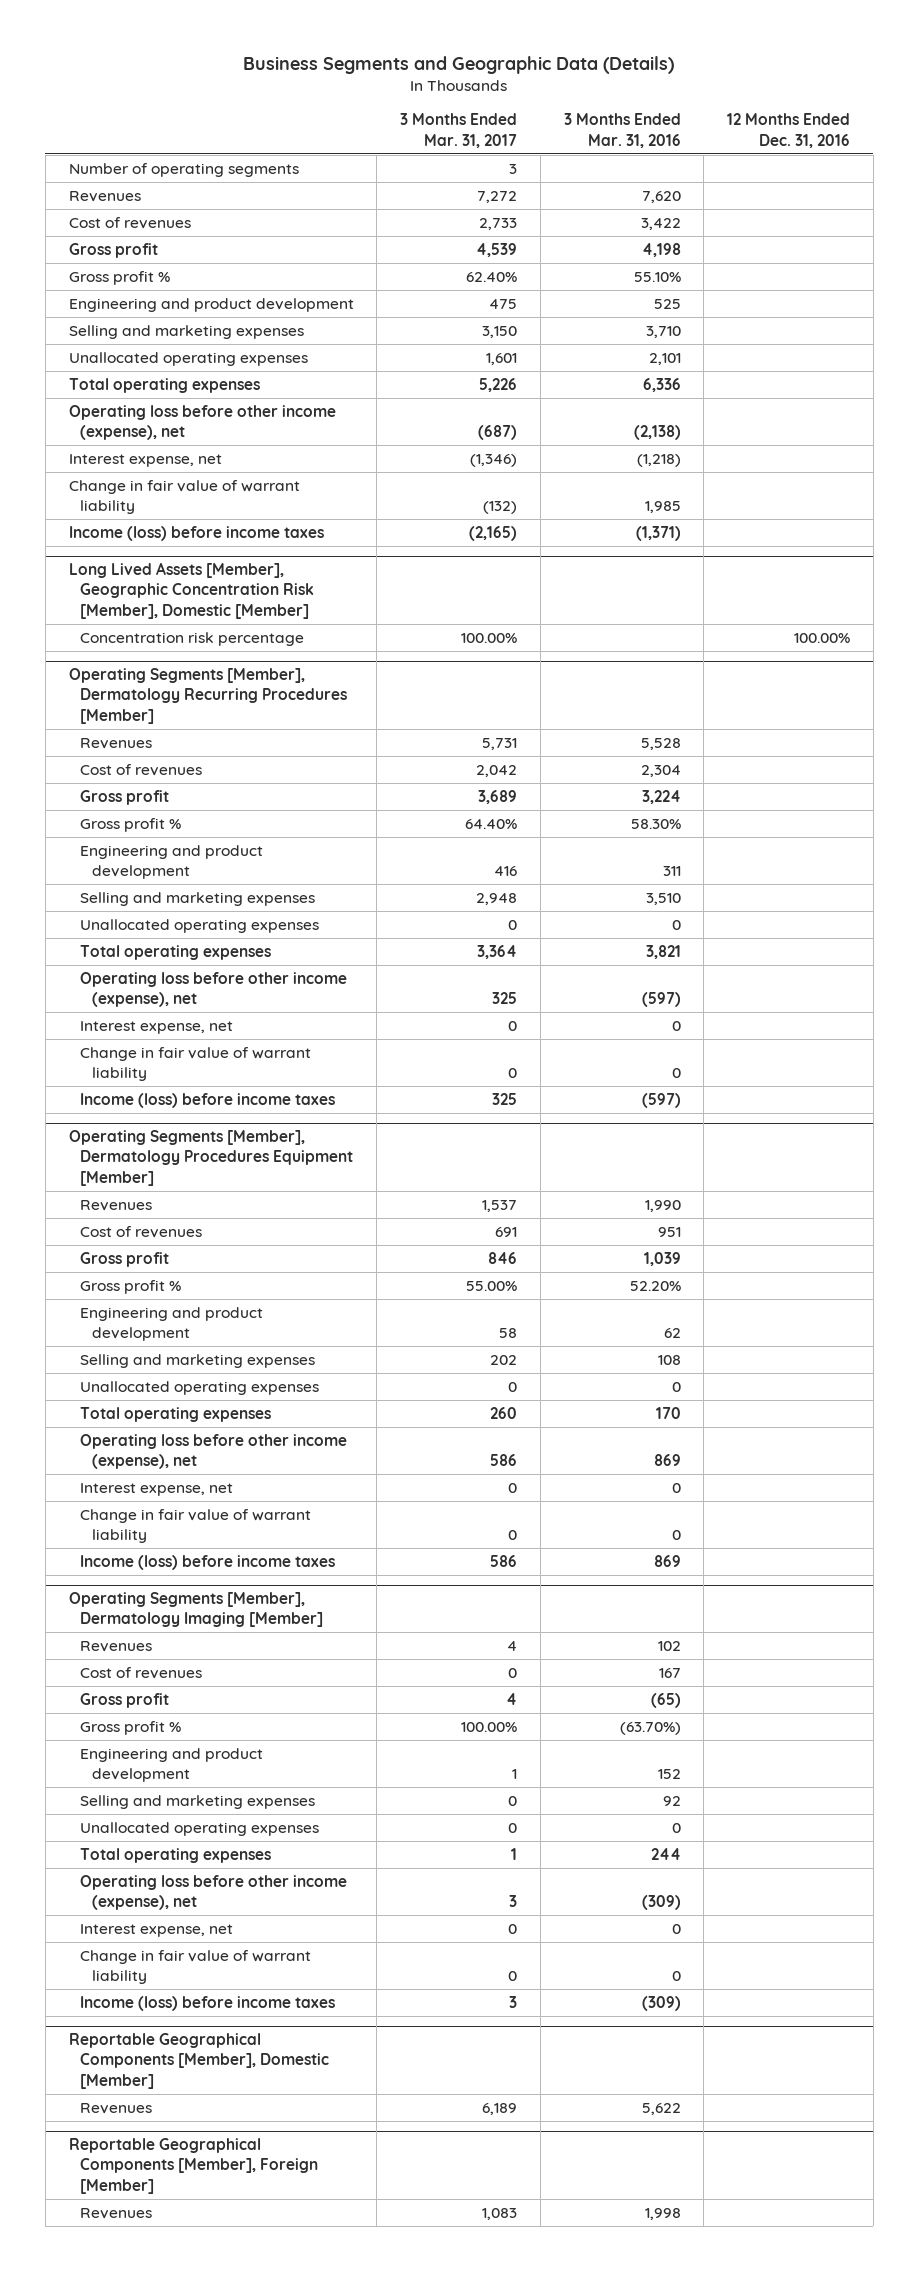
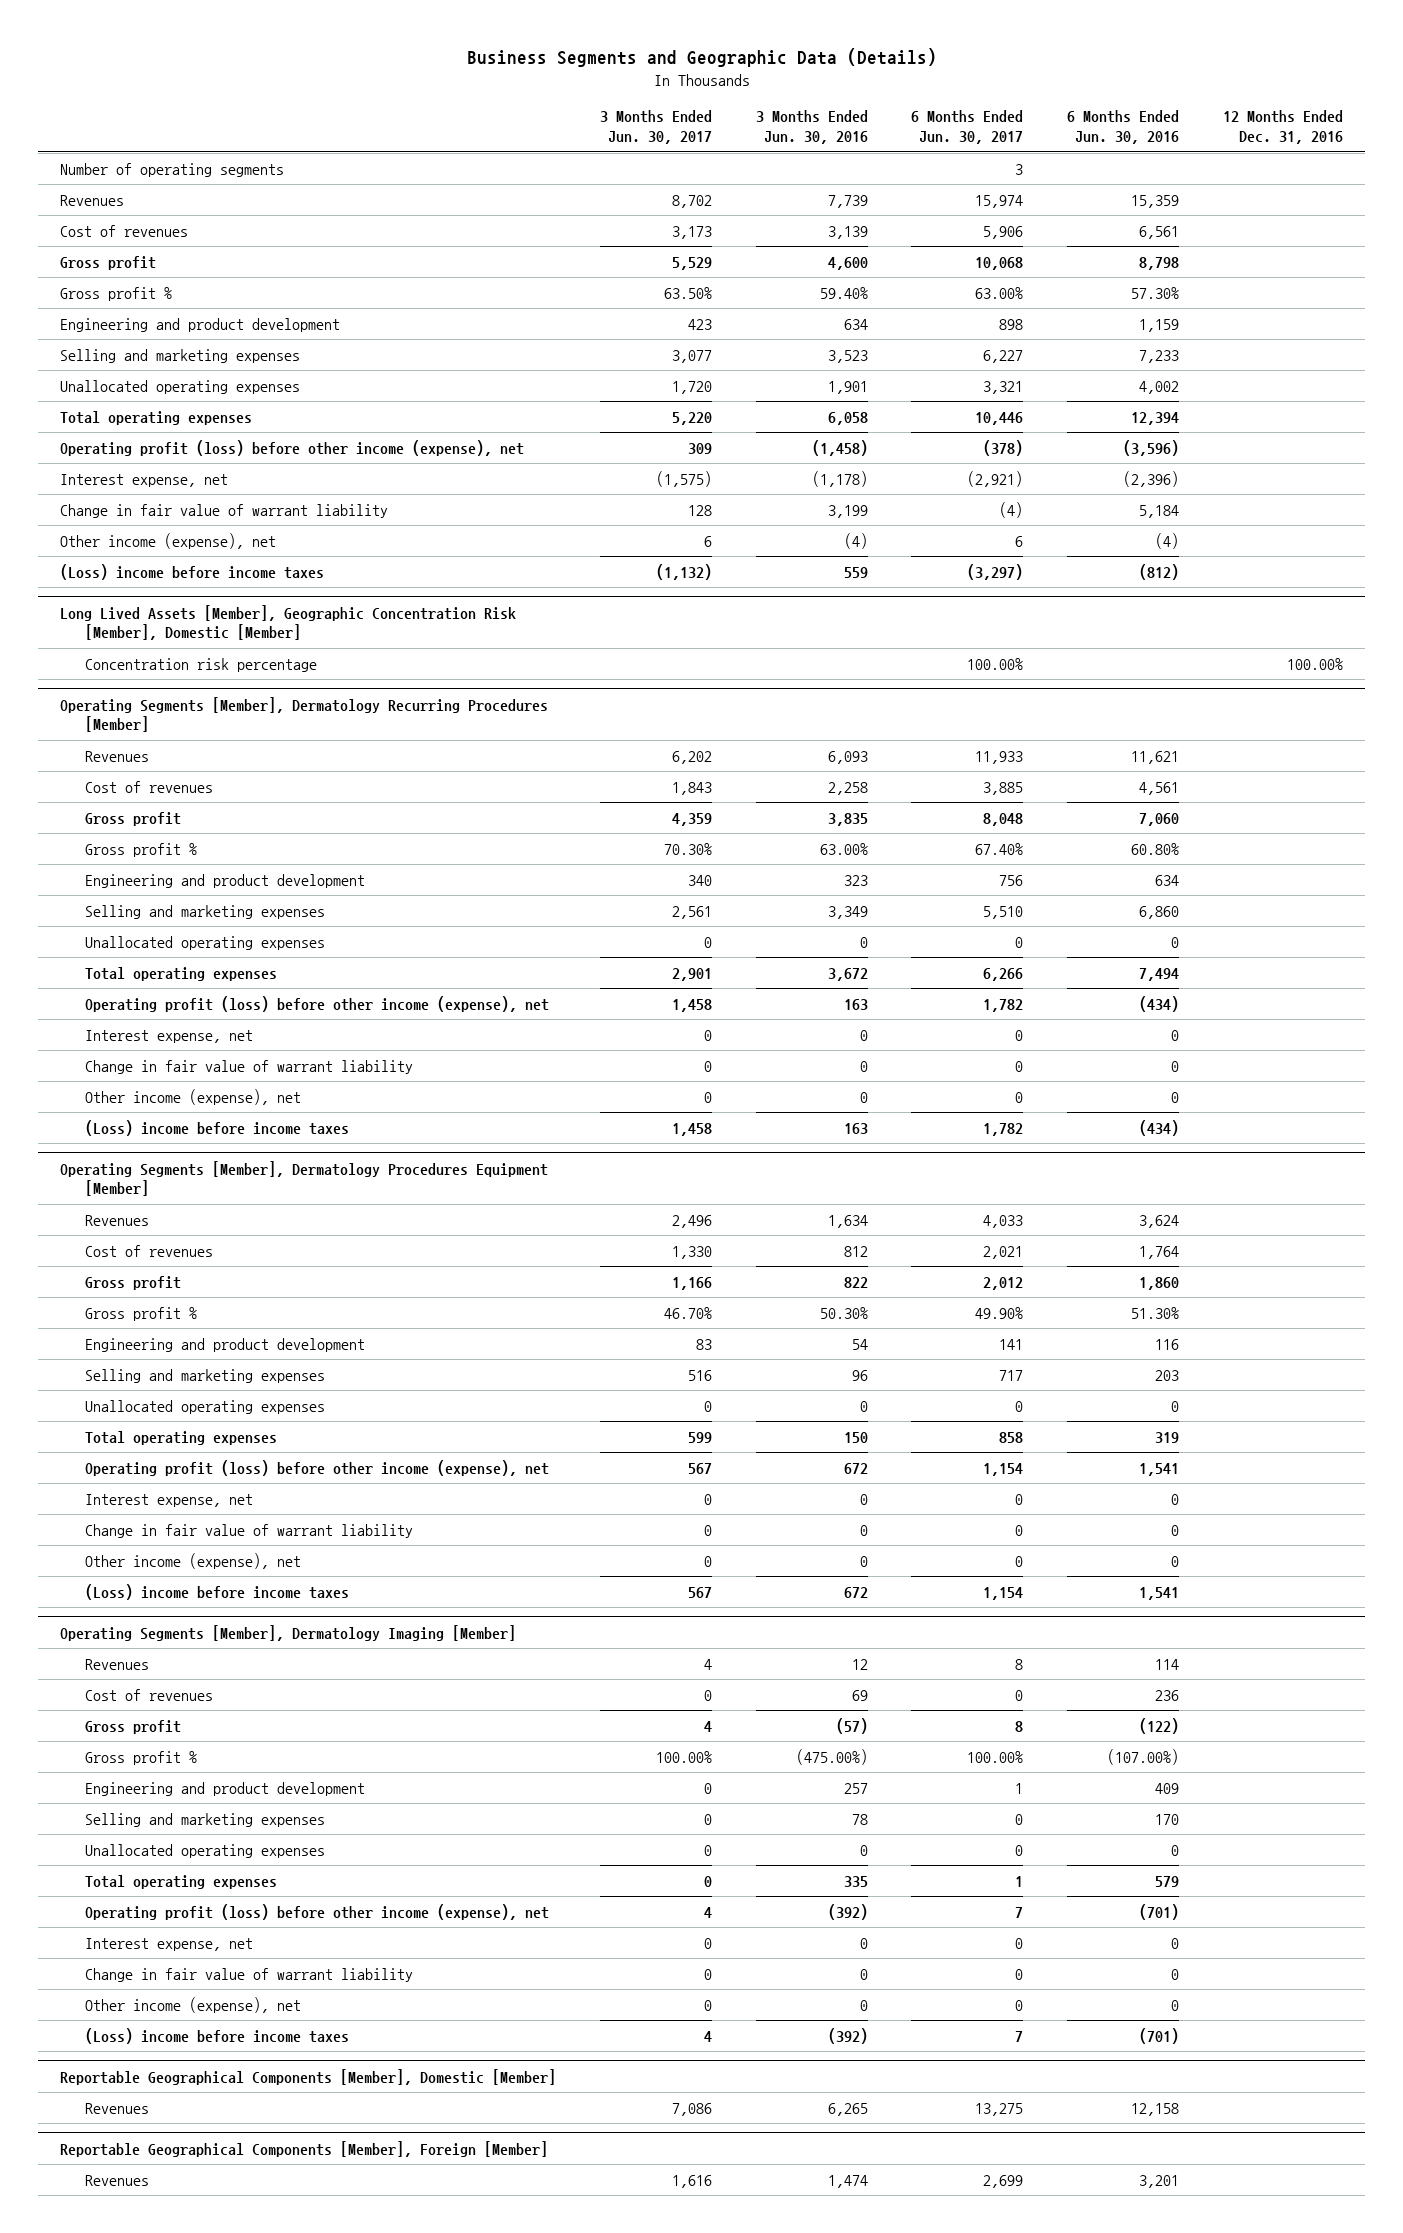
- | 3 Months Ended Mar. 31, 2017 | 3 Months Ended Mar. 31, 2016 | 12 Months Ended Dec. 31, 2016
+ | 3 Months Ended Jun. 30, 2017 | 3 Months Ended Jun. 30, 2016 | 6 Months Ended Jun. 30, 2017 | 6 Months Ended Jun. 30, 2016 | 12 Months Ended Dec. 31, 2016
- Operating loss before other income (expense), net | (687) | (2,138) |
+ Operating profit (loss) before other income (expense), net | 309 | (1,458) | (378) | (3,596) |
- Income (loss) before income taxes | (2,165) | (1,371) |
+ Other income (expense), net | 6 | (4) | 6 | (4) |
+ (Loss) income before income taxes | (1,132) | 559 | (3,297) | (812) |
@ Operating Segments [Member], Dermatology Recurring Procedures [Member]
- Operating loss before other income (expense), net | 325 | (597) |
+ Operating profit (loss) before other income (expense), net | 1,458 | 163 | 1,782 | (434) |
- Income (loss) before income taxes | 325 | (597) |
+ Other income (expense), net | 0 | 0 | 0 | 0 |
+ (Loss) income before income taxes | 1,458 | 163 | 1,782 | (434) |
@ Operating Segments [Member], Dermatology Procedures Equipment [Member]
- Operating loss before other income (expense), net | 586 | 869 |
+ Operating profit (loss) before other income (expense), net | 567 | 672 | 1,154 | 1,541 |
- Income (loss) before income taxes | 586 | 869 |
+ Other income (expense), net | 0 | 0 | 0 | 0 |
+ (Loss) income before income taxes | 567 | 672 | 1,154 | 1,541 |
@ Operating Segments [Member], Dermatology Imaging [Member]
- Operating loss before other income (expense), net | 3 | (309) |
+ Operating profit (loss) before other income (expense), net | 4 | (392) | 7 | (701) |
- Income (loss) before income taxes | 3 | (309) |
+ Other income (expense), net | 0 | 0 | 0 | 0 |
+ (Loss) income before income taxes | 4 | (392) | 7 | (701) |

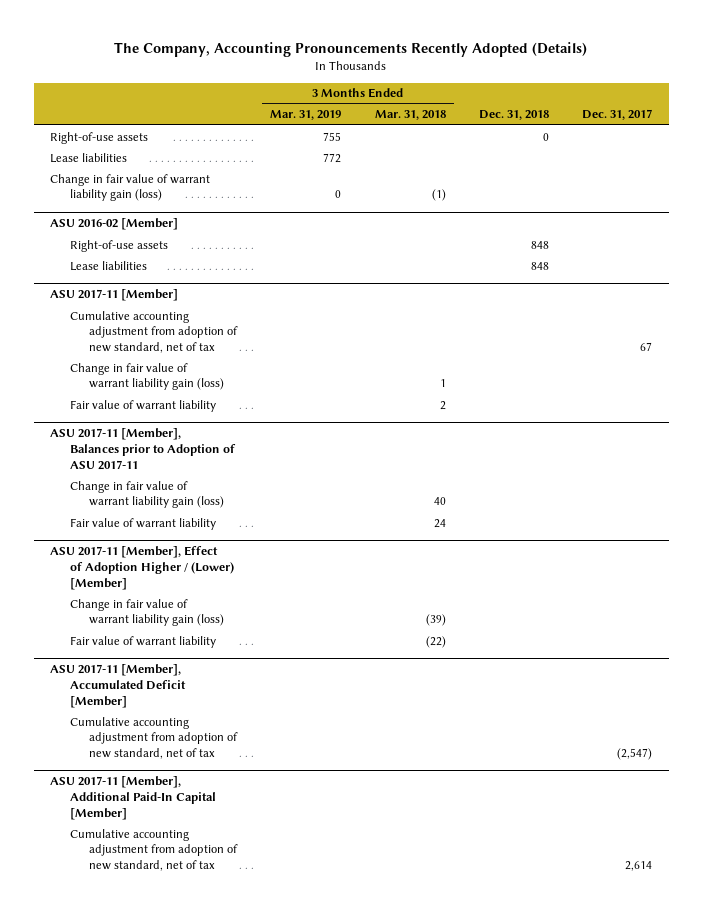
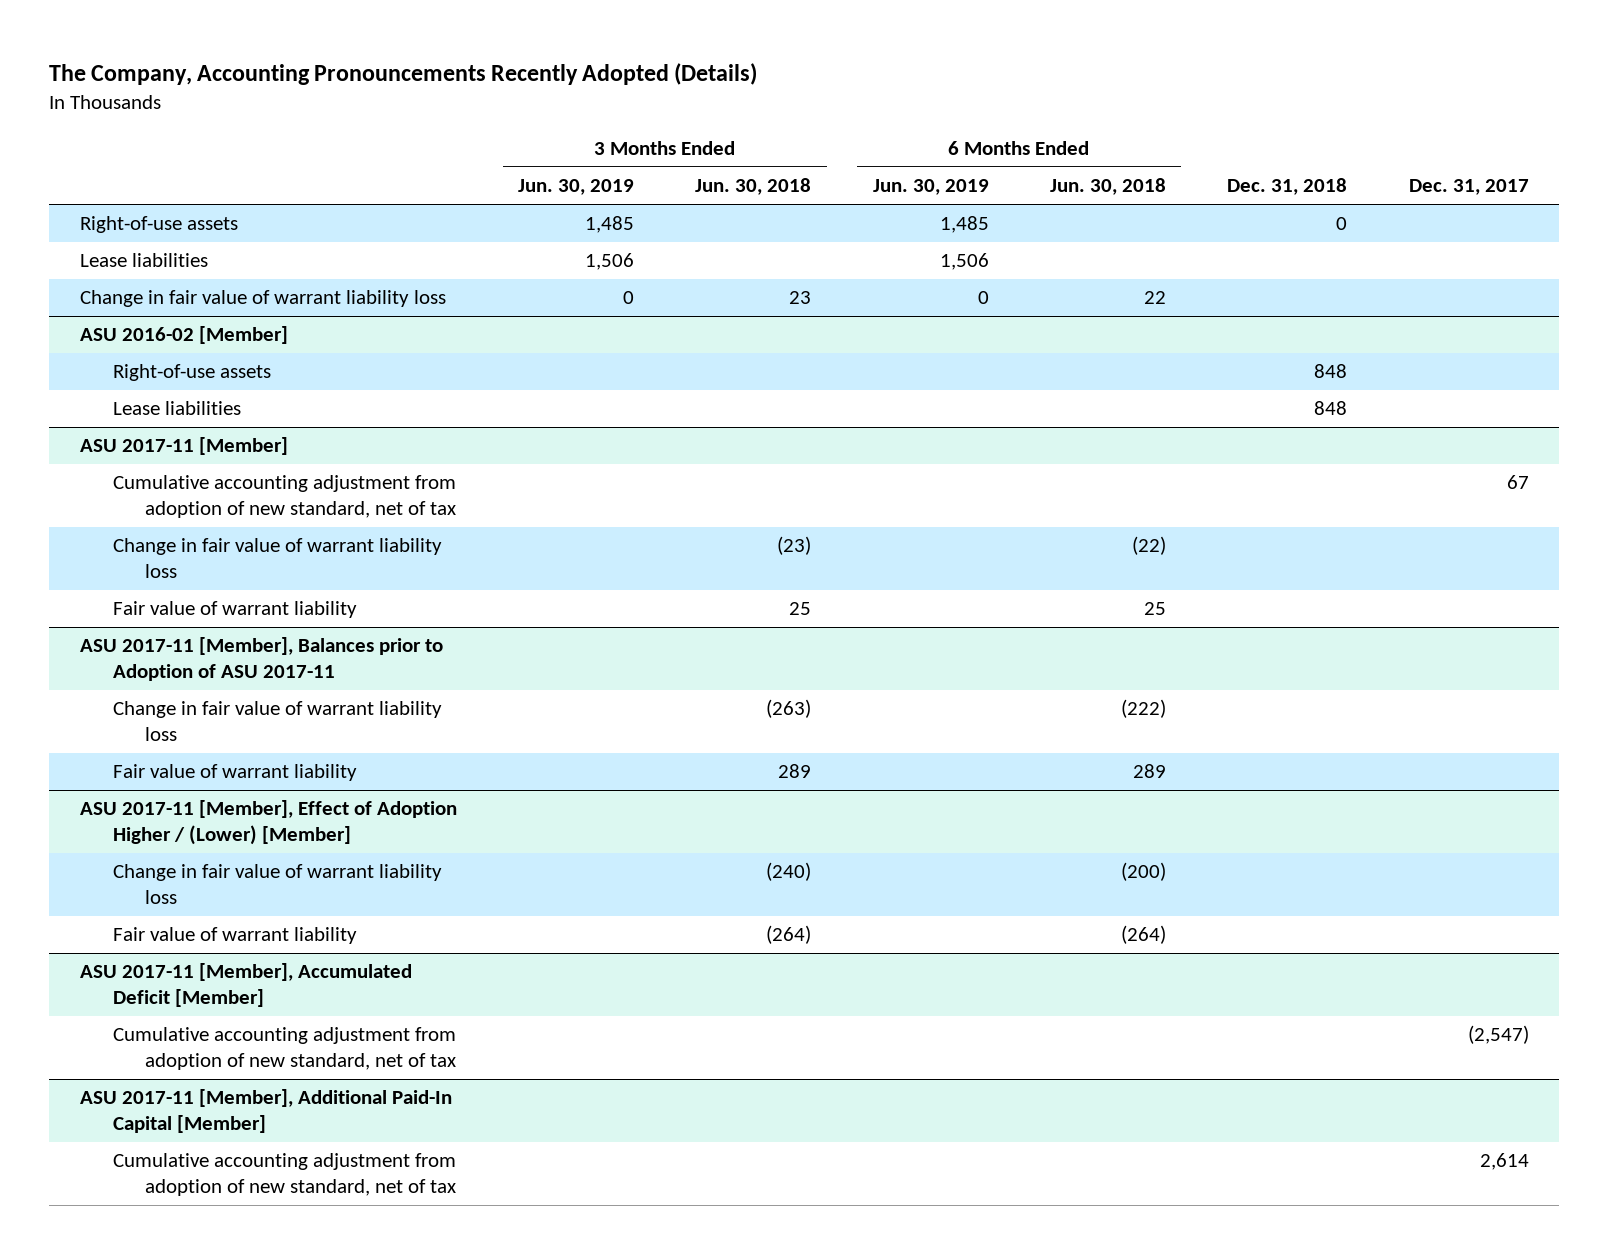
- | 3 Months Ended Mar. 31, 2019 | 3 Months Ended Mar. 31, 2018 | Dec. 31, 2018 | Dec. 31, 2017
+ | 3 Months Ended Jun. 30, 2019 | 3 Months Ended Jun. 30, 2018 | 6 Months Ended Jun. 30, 2019 | 6 Months Ended Jun. 30, 2018 | Dec. 31, 2018 | Dec. 31, 2017
- Change in fair value of warrant liability gain (loss) | 0 | (1) | |
+ Change in fair value of warrant liability loss | 0 | 23 | 0 | 22 | |
@ ASU 2017-11 [Member]
- Change in fair value of warrant liability gain (loss) | | 1 | |
+ Change in fair value of warrant liability loss | | (23) | | (22) | |
@ ASU 2017-11 [Member], Balances prior to Adoption of ASU 2017-11
- Change in fair value of warrant liability gain (loss) | | 40 | |
+ Change in fair value of warrant liability loss | | (263) | | (222) | |
@ ASU 2017-11 [Member], Effect of Adoption Higher / (Lower) [Member]
- Change in fair value of warrant liability gain (loss) | | (39) | |
+ Change in fair value of warrant liability loss | | (240) | | (200) | |

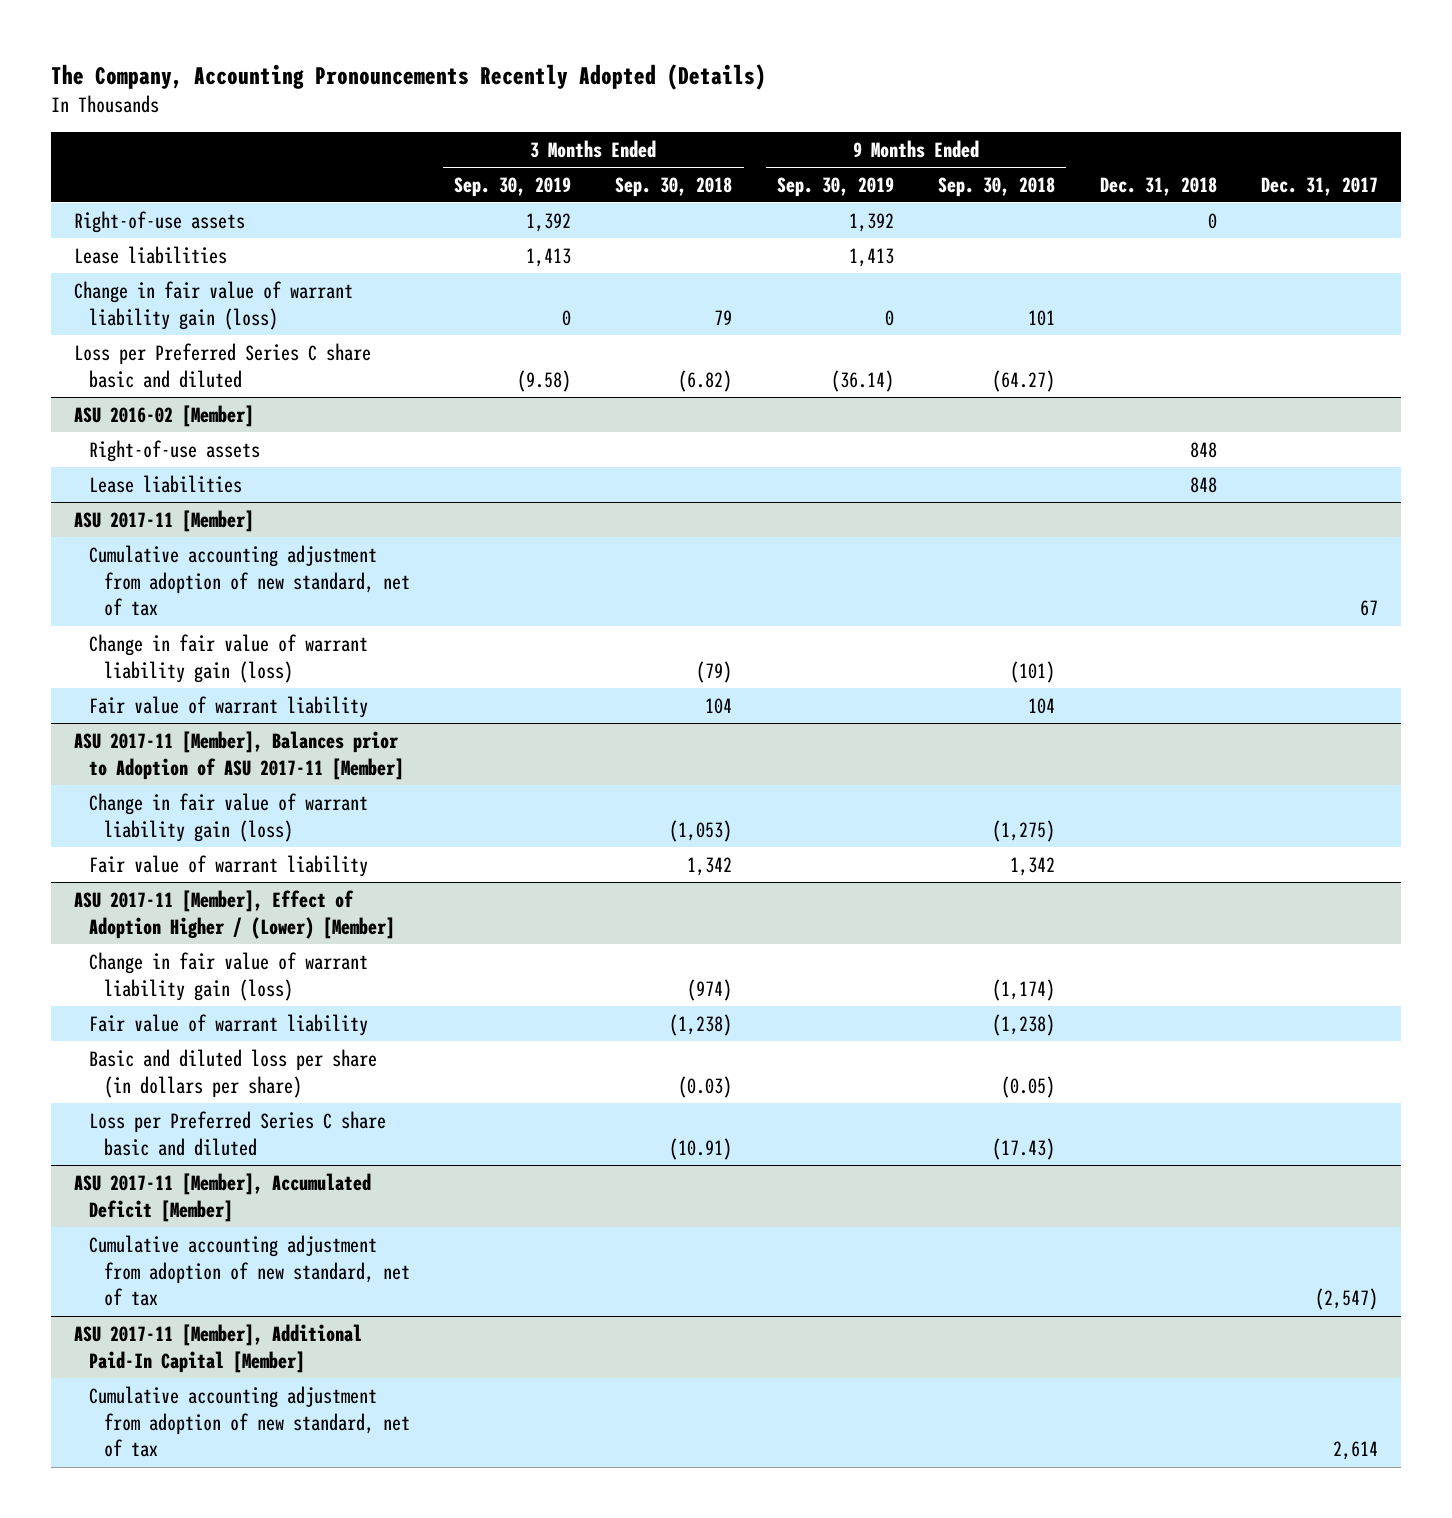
- | 3 Months Ended Jun. 30, 2019 | 3 Months Ended Jun. 30, 2018 | 6 Months Ended Jun. 30, 2019 | 6 Months Ended Jun. 30, 2018 | Dec. 31, 2018 | Dec. 31, 2017
+ | 3 Months Ended Sep. 30, 2019 | 3 Months Ended Sep. 30, 2018 | 9 Months Ended Sep. 30, 2019 | 9 Months Ended Sep. 30, 2018 | Dec. 31, 2018 | Dec. 31, 2017
- Change in fair value of warrant liability loss | 0 | 23 | 0 | 22 | |
+ Change in fair value of warrant liability gain (loss) | 0 | 79 | 0 | 101 | |
+ Loss per Preferred Series C share basic and diluted | (9.58) | (6.82) | (36.14) | (64.27) | |
@ ASU 2017-11 [Member]
- Change in fair value of warrant liability loss | | (23) | | (22) | |
+ Change in fair value of warrant liability gain (loss) | | (79) | | (101) | |
- ASU 2017-11 [Member], Balances prior to Adoption of ASU 2017-11
- Change in fair value of warrant liability loss | | (263) | | (222) | |
+ ASU 2017-11 [Member], Balances prior to Adoption of ASU 2017-11 [Member]
+ Change in fair value of warrant liability gain (loss) | | (1,053) | | (1,275) | |
@ ASU 2017-11 [Member], Effect of Adoption Higher / (Lower) [Member]
- Change in fair value of warrant liability loss | | (240) | | (200) | |
+ Change in fair value of warrant liability gain (loss) | | (974) | | (1,174) | |
+ Basic and diluted loss per share (in dollars per share) | | (0.03) | | (0.05) | |
+ Loss per Preferred Series C share basic and diluted | | (10.91) | | (17.43) | |

